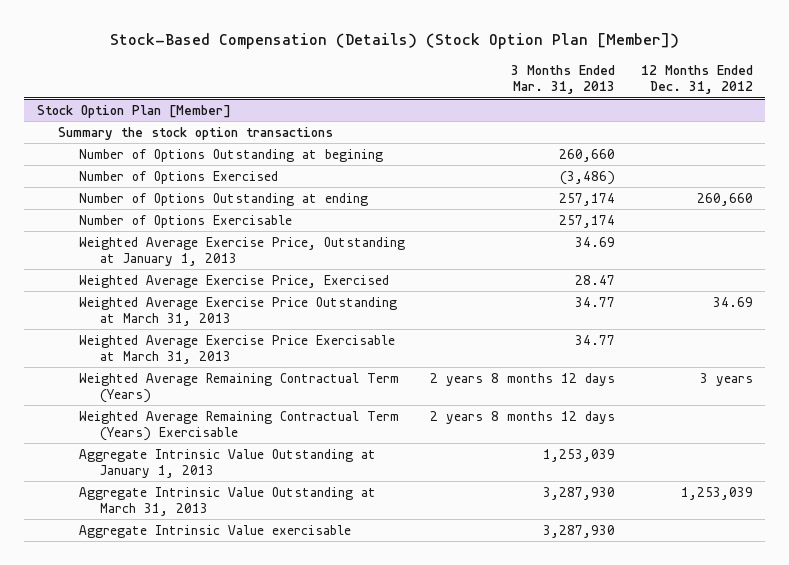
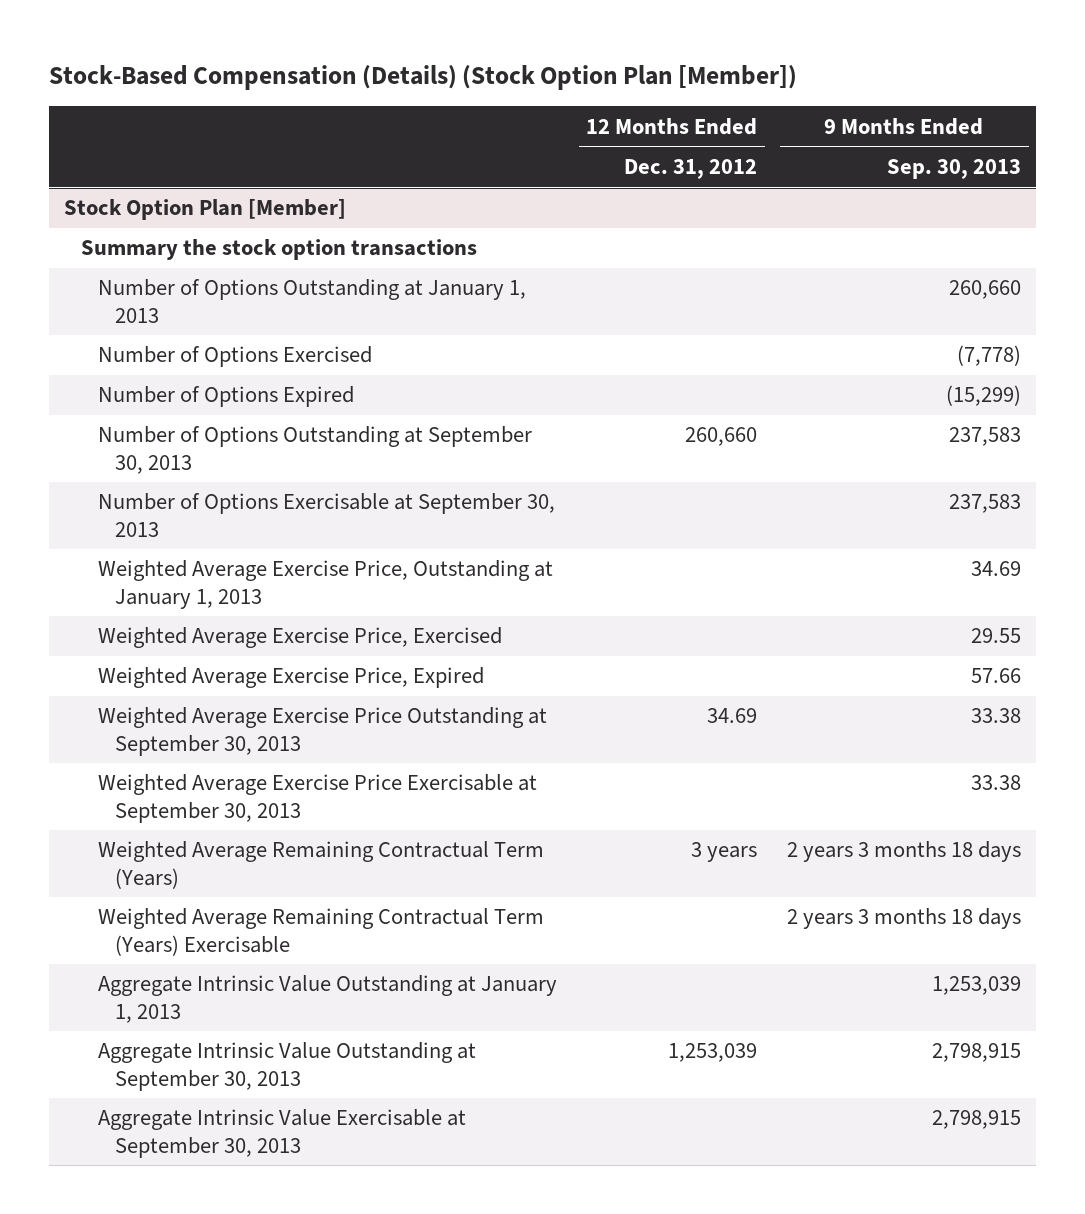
- | 3 Months Ended Mar. 31, 2013 | 12 Months Ended Dec. 31, 2012
+ | 12 Months Ended Dec. 31, 2012 | 9 Months Ended Sep. 30, 2013
@ Stock Option Plan [Member]
- Number of Options Outstanding at begining | 260,660 |
+ Number of Options Outstanding at January 1, 2013 | | 260,660
- Number of Options Outstanding at ending | 257,174 | 260,660
- Number of Options Exercisable | 257,174 |
+ Number of Options Expired | | (15,299)
+ Number of Options Outstanding at September 30, 2013 | 260,660 | 237,583
+ Number of Options Exercisable at September 30, 2013 | | 237,583
- Weighted Average Exercise Price Outstanding at March 31, 2013 | 34.77 | 34.69
- Weighted Average Exercise Price Exercisable at March 31, 2013 | 34.77 |
+ Weighted Average Exercise Price, Expired | | 57.66
+ Weighted Average Exercise Price Outstanding at September 30, 2013 | 34.69 | 33.38
+ Weighted Average Exercise Price Exercisable at September 30, 2013 | | 33.38
- Aggregate Intrinsic Value Outstanding at March 31, 2013 | 3,287,930 | 1,253,039
- Aggregate Intrinsic Value exercisable | 3,287,930 |
+ Aggregate Intrinsic Value Outstanding at September 30, 2013 | 1,253,039 | 2,798,915
+ Aggregate Intrinsic Value Exercisable at September 30, 2013 | | 2,798,915

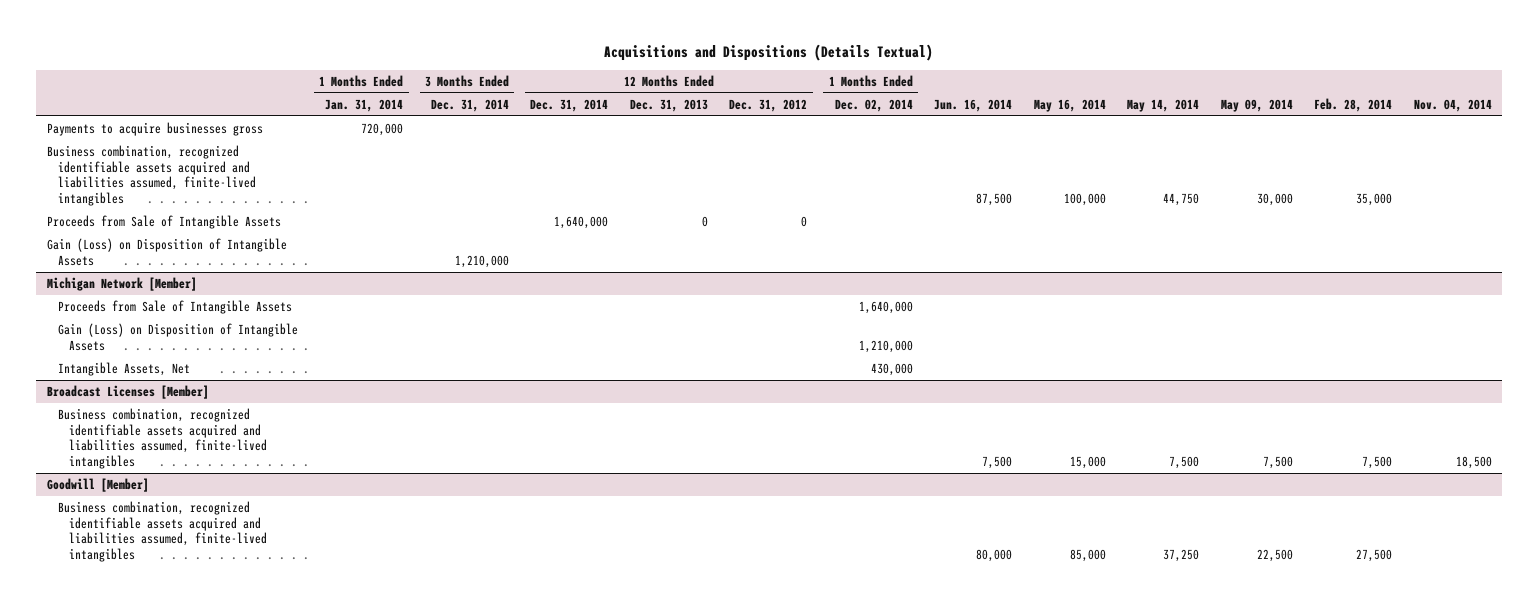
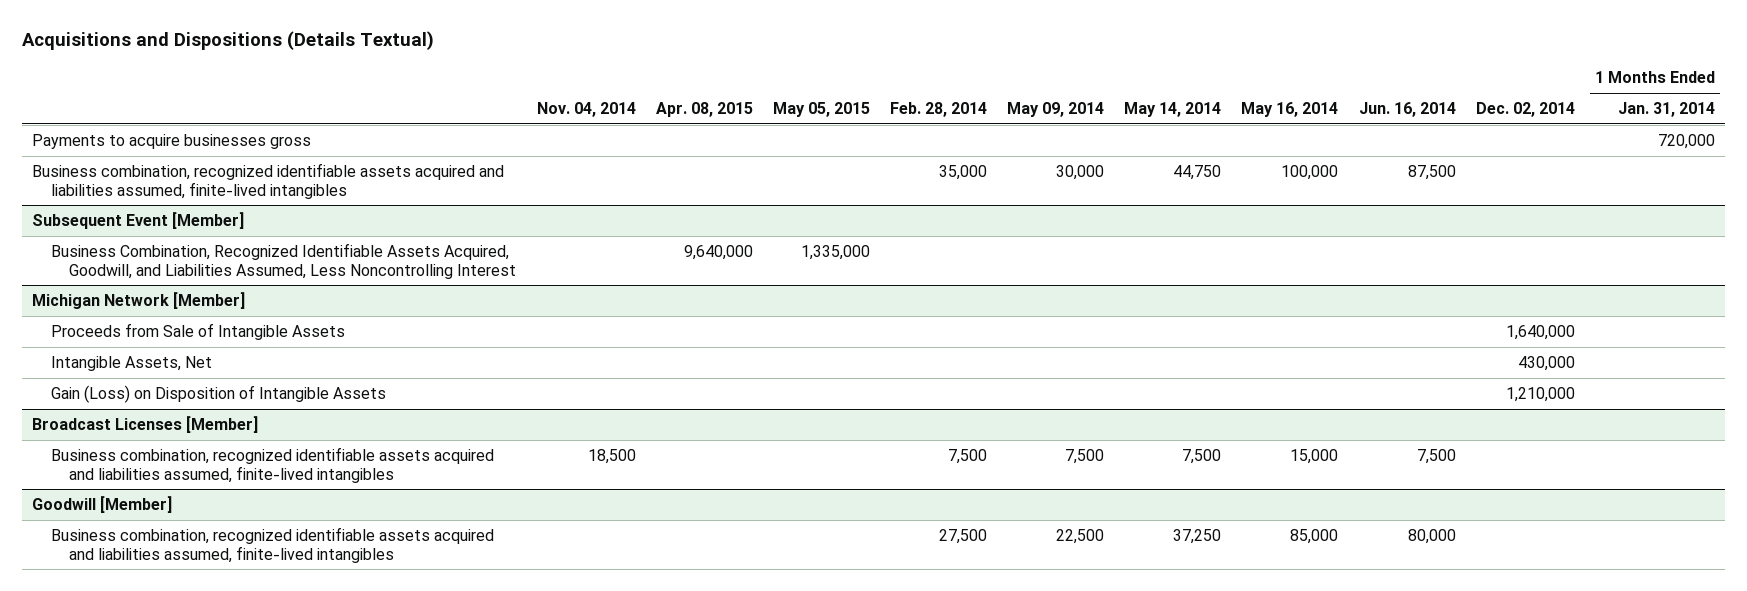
- | 1 Months Ended Jan. 31, 2014 | 3 Months Ended Dec. 31, 2014 | 12 Months Ended Dec. 31, 2014 | 12 Months Ended Dec. 31, 2013 | 12 Months Ended Dec. 31, 2012 | 1 Months Ended Dec. 02, 2014 | Jun. 16, 2014 | May 16, 2014 | May 14, 2014 | May 09, 2014 | Feb. 28, 2014 | Nov. 04, 2014
+ | Nov. 04, 2014 | Apr. 08, 2015 | May 05, 2015 | Feb. 28, 2014 | May 09, 2014 | May 14, 2014 | May 16, 2014 | Jun. 16, 2014 | Dec. 02, 2014 | 1 Months Ended Jan. 31, 2014
- Proceeds from Sale of Intangible Assets | | | 1,640,000 | 0 | 0 | | | | | | |
- Gain (Loss) on Disposition of Intangible Assets | | 1,210,000 | | | | | | | | | |
+ Subsequent Event [Member]
+ Business Combination, Recognized Identifiable Assets Acquired, Goodwill, and Liabilities Assumed, Less Noncontrolling Interest | | 9,640,000 | 1,335,000 | | | | | | |
@ Michigan Network [Member]
moved down: Gain (Loss) on Disposition of Intangible Assets | | | | | | | | | 1,210,000 |

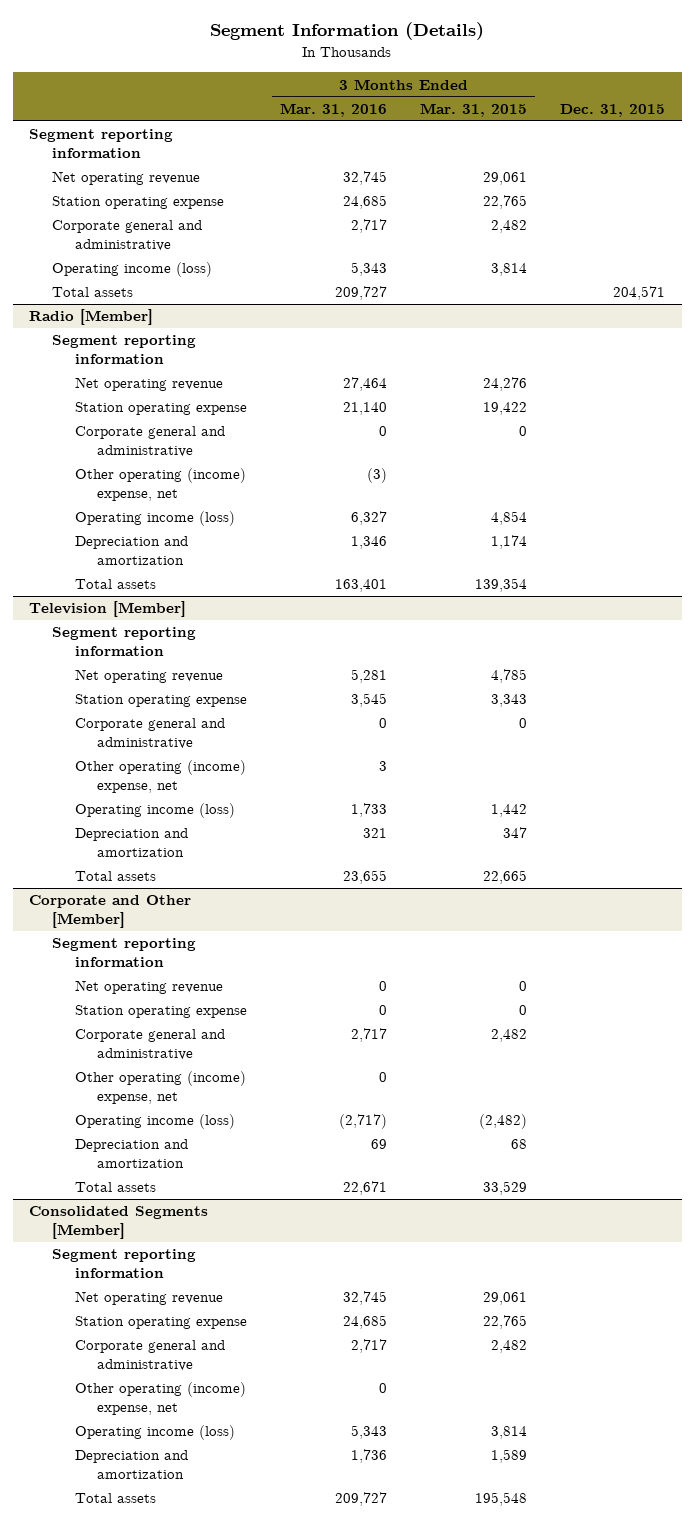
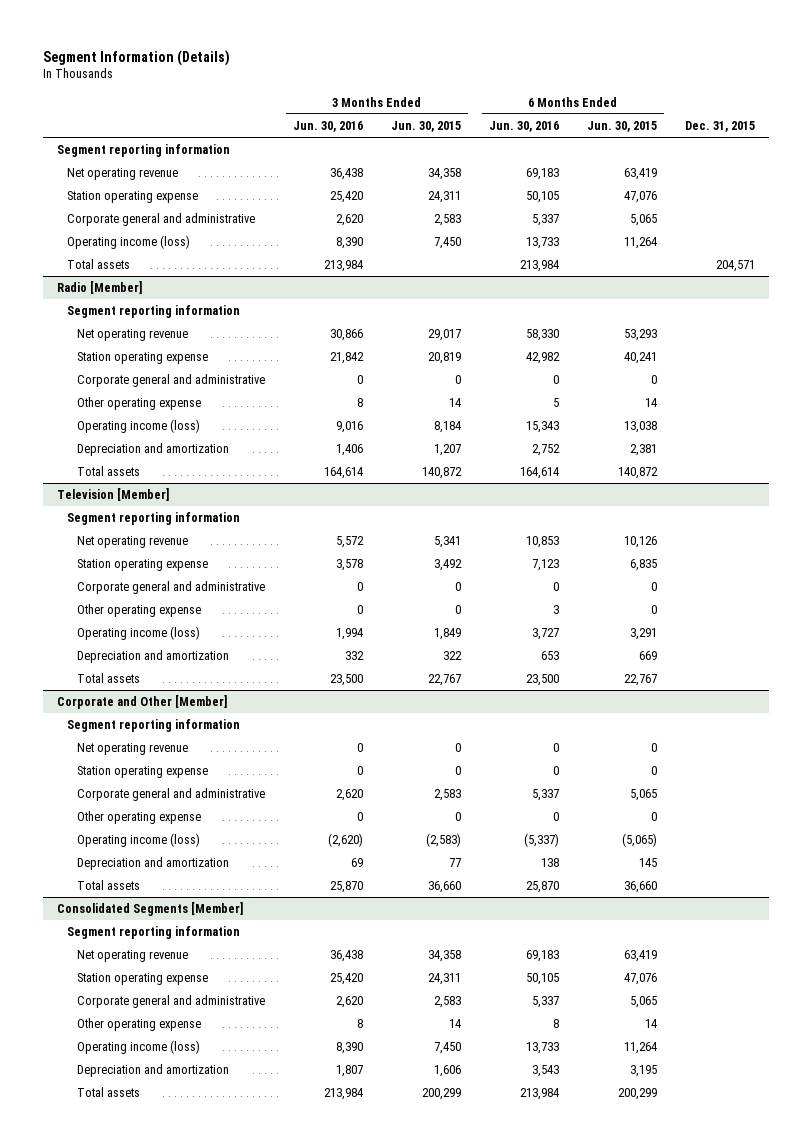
- | 3 Months Ended Mar. 31, 2016 | 3 Months Ended Mar. 31, 2015 | Dec. 31, 2015
+ | 3 Months Ended Jun. 30, 2016 | 3 Months Ended Jun. 30, 2015 | 6 Months Ended Jun. 30, 2016 | 6 Months Ended Jun. 30, 2015 | Dec. 31, 2015
@ Radio [Member]
- Other operating (income) expense, net | (3) | |
+ Other operating expense | 8 | 14 | 5 | 14 |
@ Television [Member]
- Other operating (income) expense, net | 3 | |
+ Other operating expense | 0 | 0 | 3 | 0 |
@ Corporate and Other [Member]
- Other operating (income) expense, net | 0 | |
+ Other operating expense | 0 | 0 | 0 | 0 |
@ Consolidated Segments [Member]
- Other operating (income) expense, net | 0 | |
+ Other operating expense | 8 | 14 | 8 | 14 |

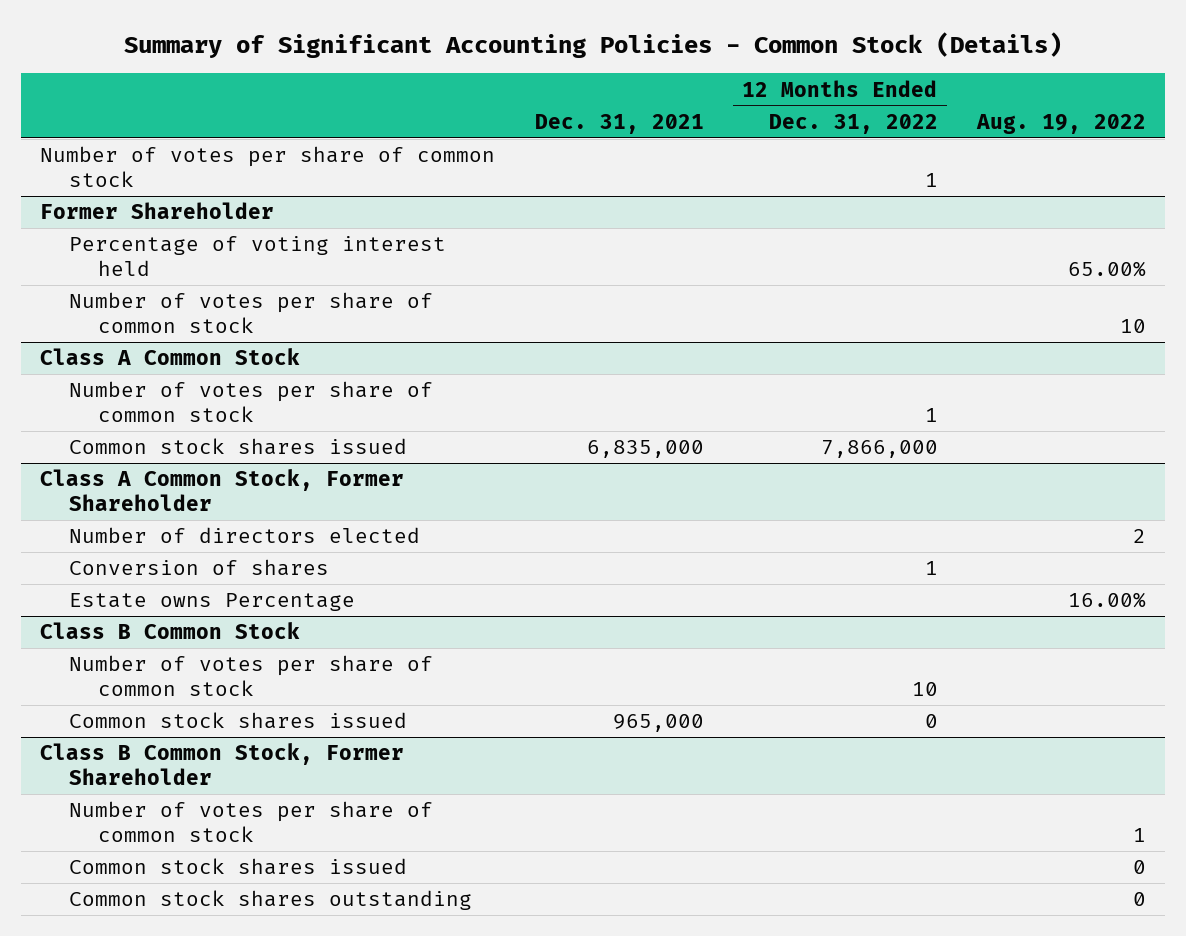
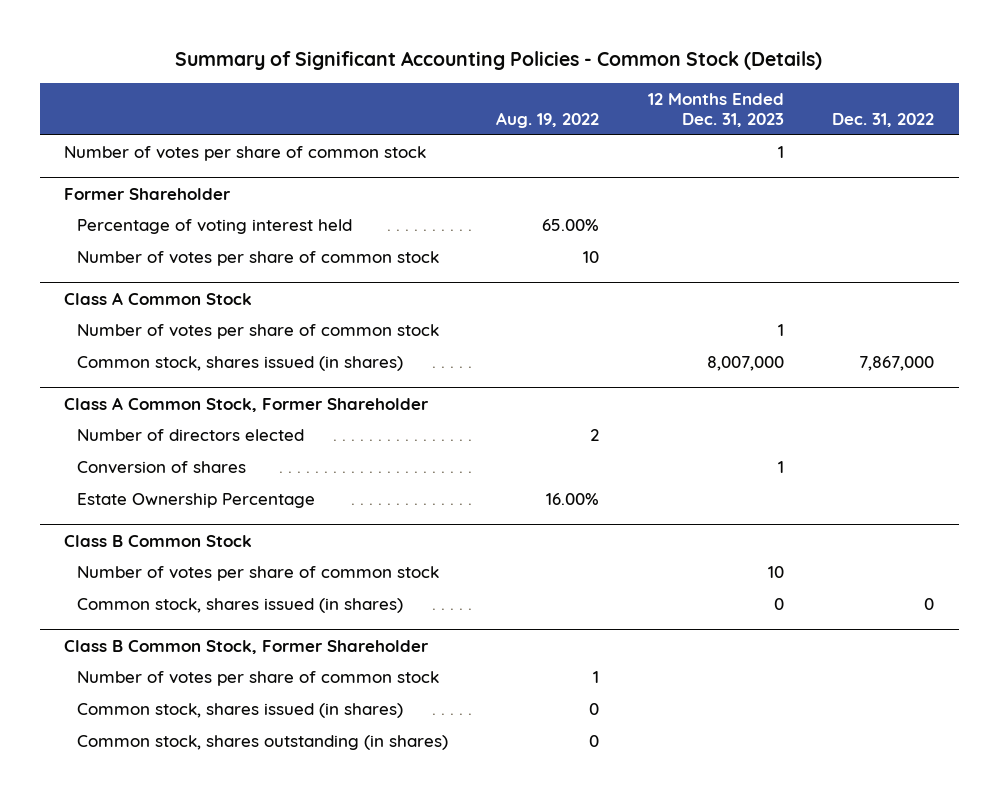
- | Dec. 31, 2021 | 12 Months Ended Dec. 31, 2022 | Aug. 19, 2022
+ | Aug. 19, 2022 | 12 Months Ended Dec. 31, 2023 | Dec. 31, 2022
@ Class A Common Stock
- Common stock shares issued | 6,835,000 | 7,866,000 |
+ Common stock, shares issued (in shares) | | 8,007,000 | 7,867,000
@ Class A Common Stock, Former Shareholder
- Estate owns Percentage | | | 16.00%
+ Estate Ownership Percentage | 16.00% | |
@ Class B Common Stock
- Common stock shares issued | 965,000 | 0 |
+ Common stock, shares issued (in shares) | | 0 | 0
@ Class B Common Stock, Former Shareholder
- Common stock shares issued | | | 0
- Common stock shares outstanding | | | 0
+ Common stock, shares issued (in shares) | 0 | |
+ Common stock, shares outstanding (in shares) | 0 | |

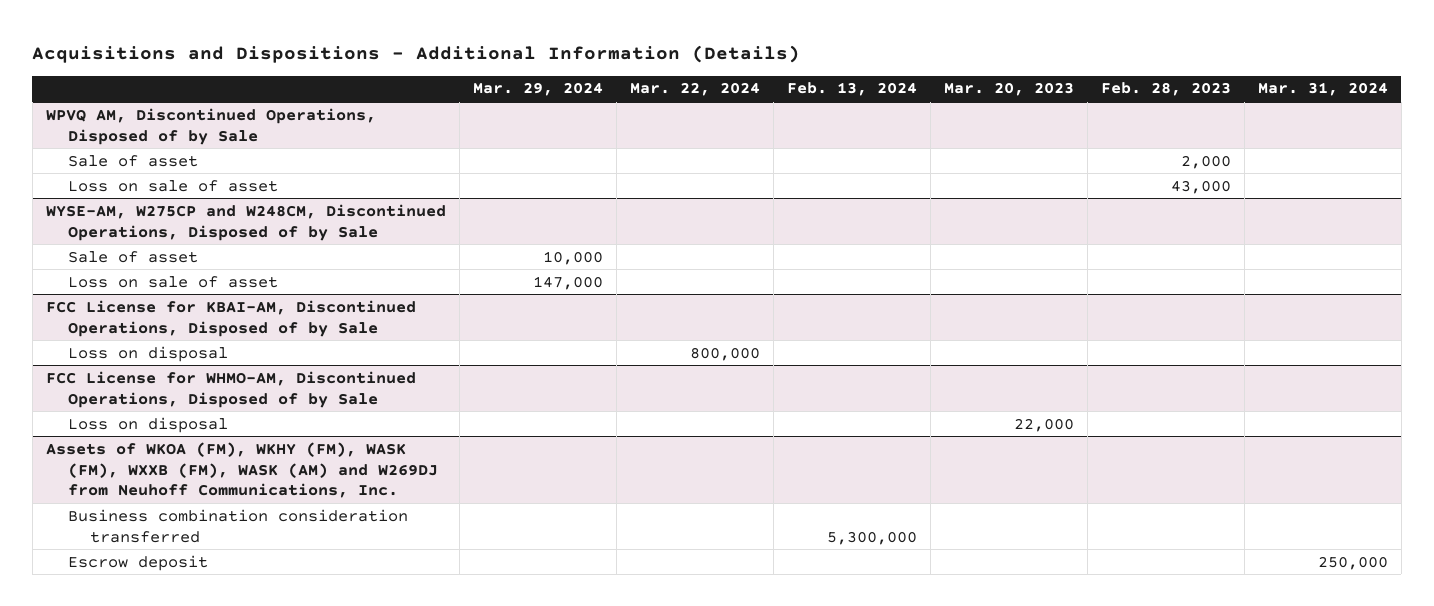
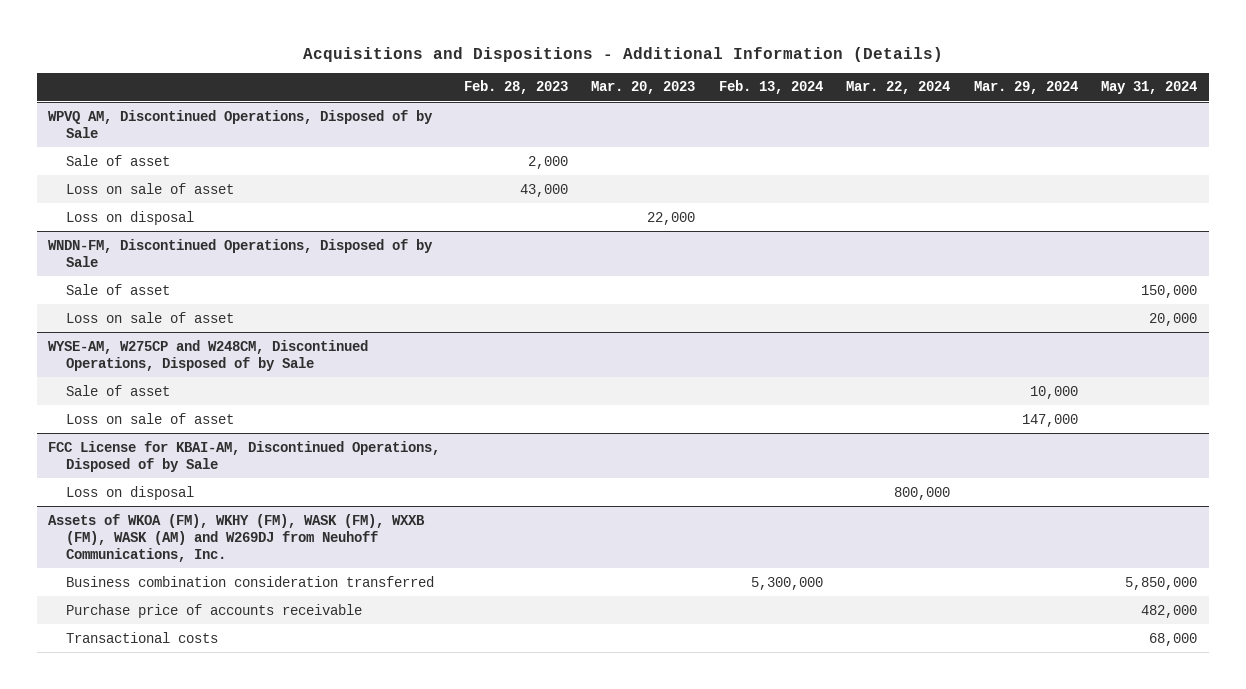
- | Mar. 29, 2024 | Mar. 22, 2024 | Feb. 13, 2024 | Mar. 20, 2023 | Feb. 28, 2023 | Mar. 31, 2024
+ | Feb. 28, 2023 | Mar. 20, 2023 | Feb. 13, 2024 | Mar. 22, 2024 | Mar. 29, 2024 | May 31, 2024
@ WPVQ AM, Discontinued Operations, Disposed of by Sale
+ Loss on disposal | | 22,000 | | | |
+ WNDN-FM, Discontinued Operations, Disposed of by Sale
+ Sale of asset | | | | | | 150,000
+ Loss on sale of asset | | | | | | 20,000
- FCC License for WHMO-AM, Discontinued Operations, Disposed of by Sale
- Loss on disposal | | | | 22,000 | |
@ Assets of WKOA (FM), WKHY (FM), WASK (FM), WXXB (FM), WASK (AM) and W269DJ from Neuhoff Communications, Inc.
- Escrow deposit | | | | | | 250,000
+ Purchase price of accounts receivable | | | | | | 482,000
+ Transactional costs | | | | | | 68,000

